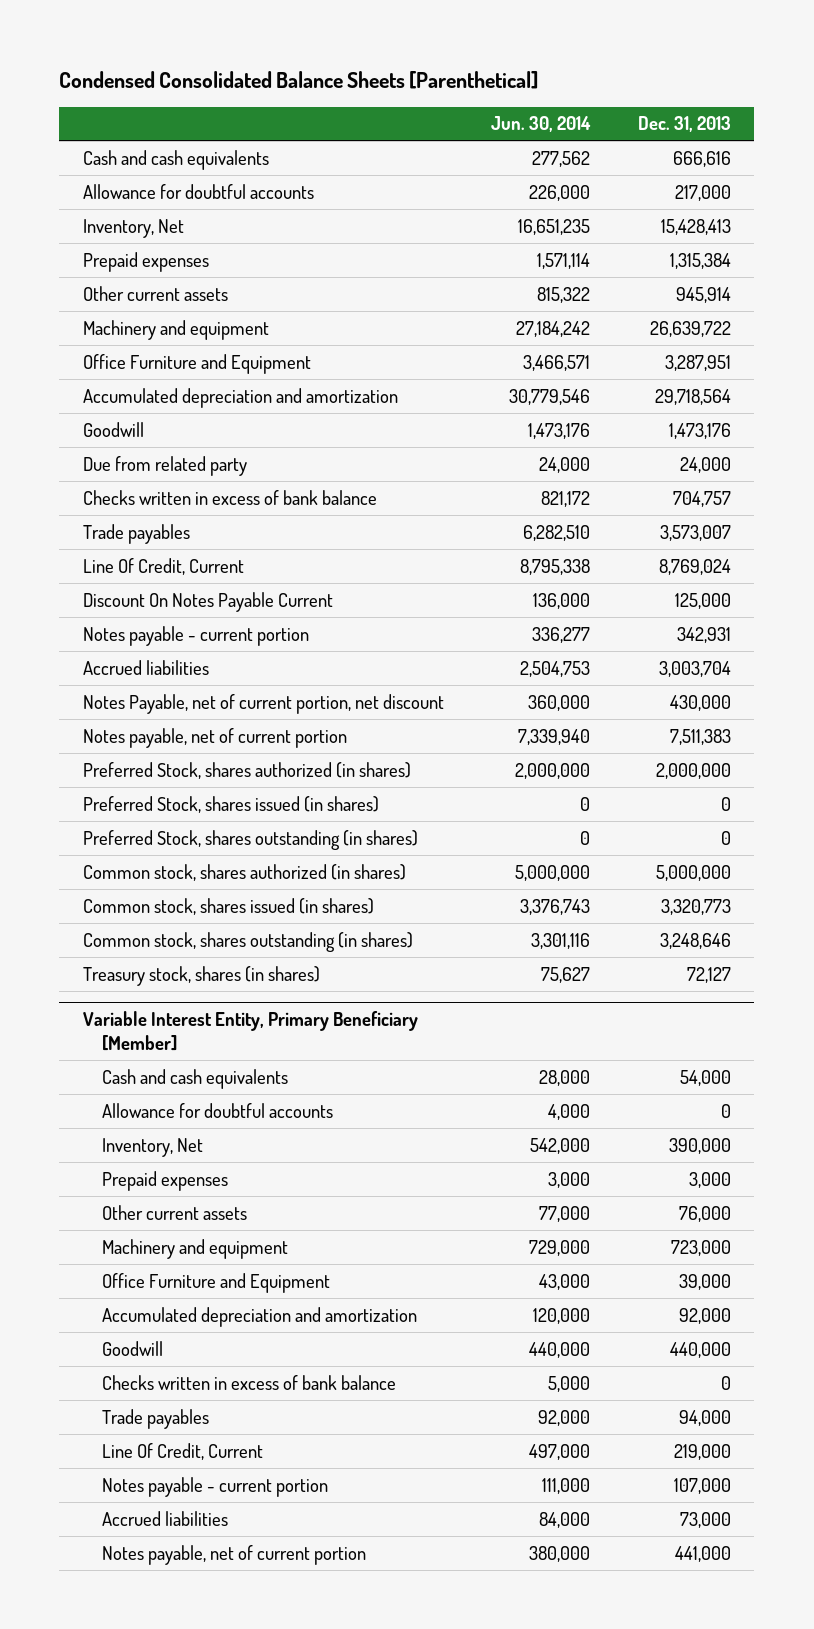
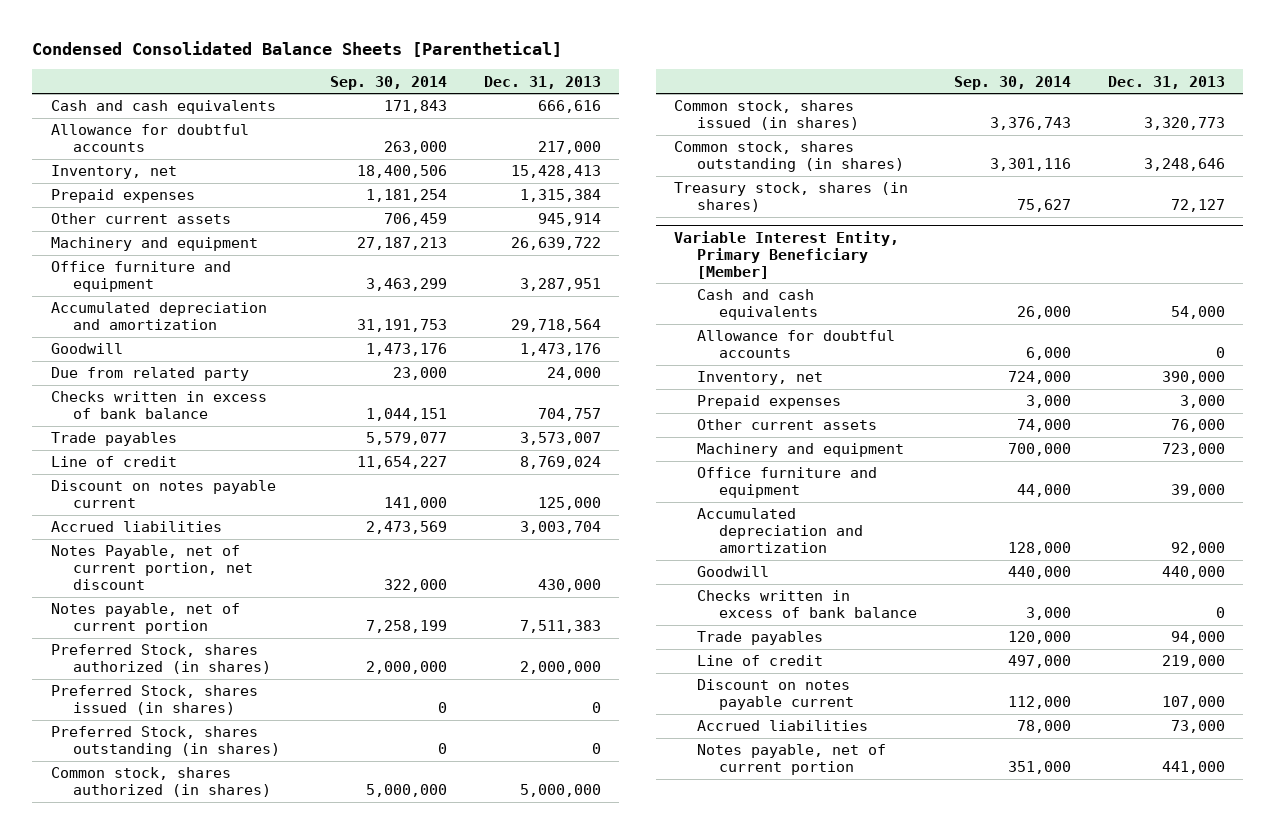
- | Jun. 30, 2014 | Dec. 31, 2013
+ | Sep. 30, 2014 | Dec. 31, 2013
- Inventory, Net | 16,651,235 | 15,428,413
+ Inventory, net | 18,400,506 | 15,428,413
- Office Furniture and Equipment | 3,466,571 | 3,287,951
+ Office furniture and equipment | 3,463,299 | 3,287,951
- Line Of Credit, Current | 8,795,338 | 8,769,024
- Discount On Notes Payable Current | 136,000 | 125,000
- Notes payable - current portion | 336,277 | 342,931
+ Line of credit | 11,654,227 | 8,769,024
+ Discount on notes payable current | 141,000 | 125,000
@ Variable Interest Entity, Primary Beneficiary [Member]
- Inventory, Net | 542,000 | 390,000
+ Inventory, net | 724,000 | 390,000
- Office Furniture and Equipment | 43,000 | 39,000
+ Office furniture and equipment | 44,000 | 39,000
- Line Of Credit, Current | 497,000 | 219,000
- Notes payable - current portion | 111,000 | 107,000
+ Line of credit | 497,000 | 219,000
+ Discount on notes payable current | 112,000 | 107,000

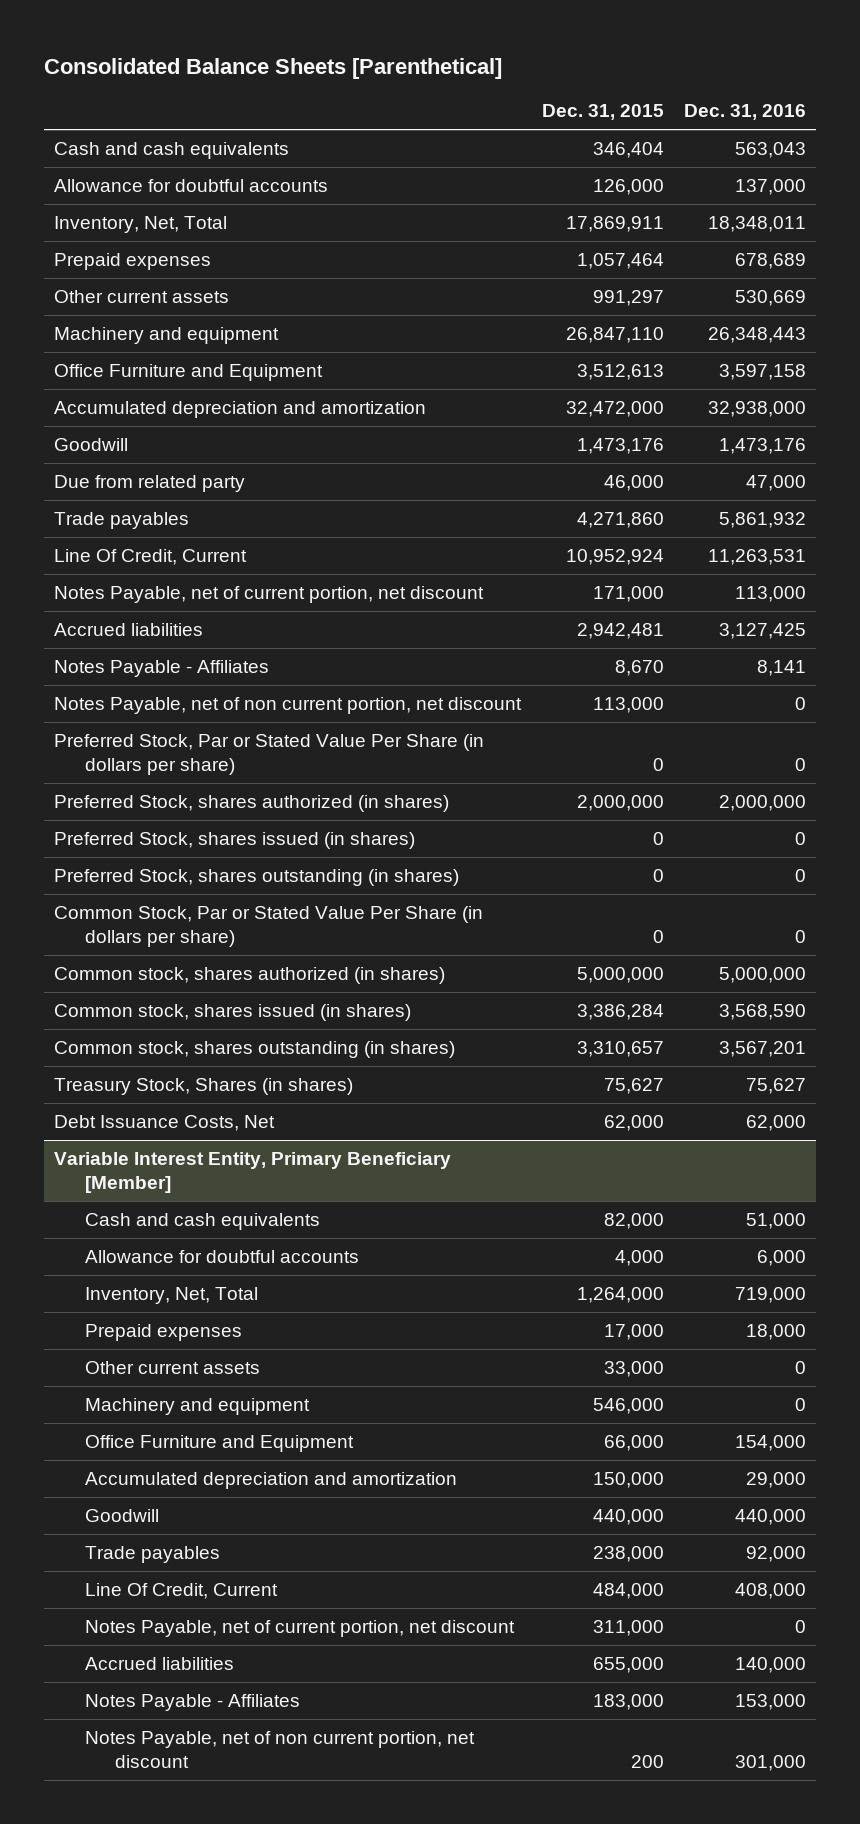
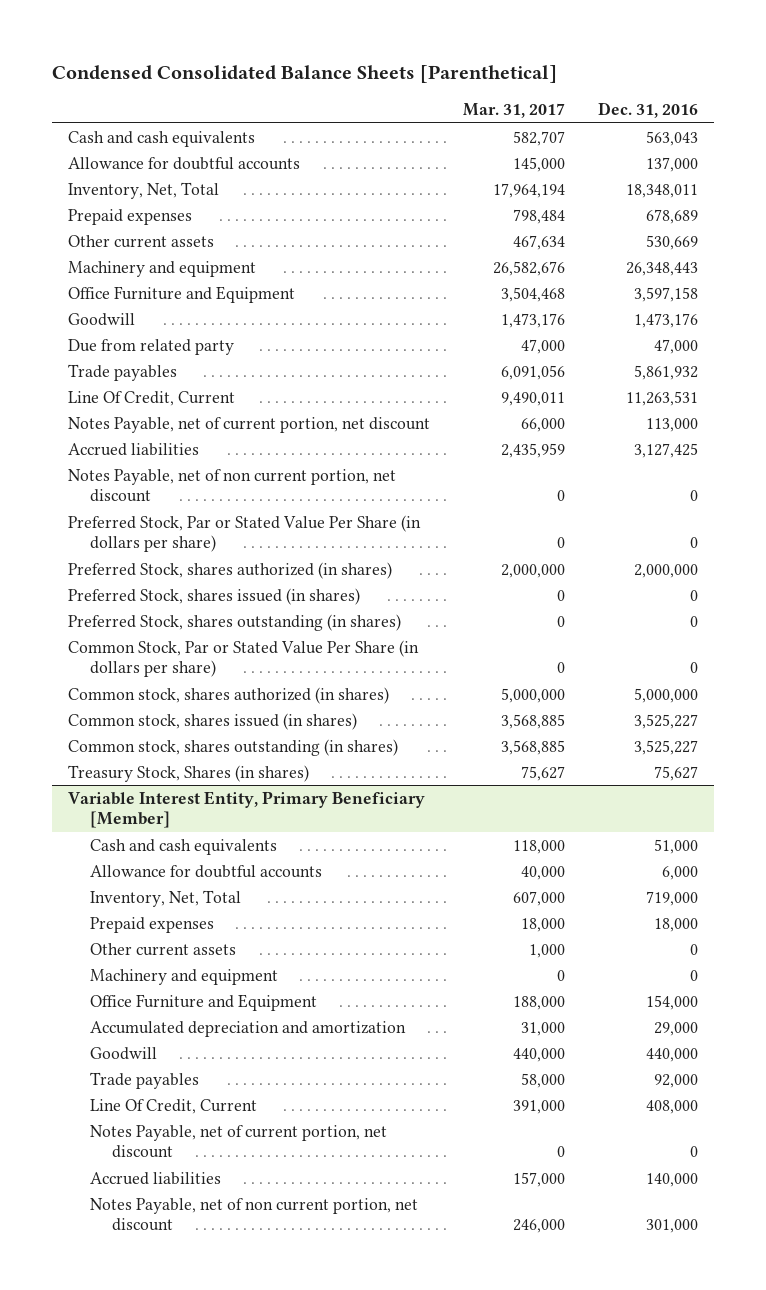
- Consolidated Balance Sheets [Parenthetical]
+ Condensed Consolidated Balance Sheets [Parenthetical]
- | Dec. 31, 2015 | Dec. 31, 2016
+ | Mar. 31, 2017 | Dec. 31, 2016
- Accumulated depreciation and amortization | 32,472,000 | 32,938,000
- Notes Payable - Affiliates | 8,670 | 8,141
- Common stock, shares issued (in shares) | 3,386,284 | 3,568,590
- Common stock, shares outstanding (in shares) | 3,310,657 | 3,567,201
+ Common stock, shares issued (in shares) | 3,568,885 | 3,525,227
+ Common stock, shares outstanding (in shares) | 3,568,885 | 3,525,227
- Debt Issuance Costs, Net | 62,000 | 62,000
@ Variable Interest Entity, Primary Beneficiary [Member]
- Notes Payable - Affiliates | 183,000 | 153,000

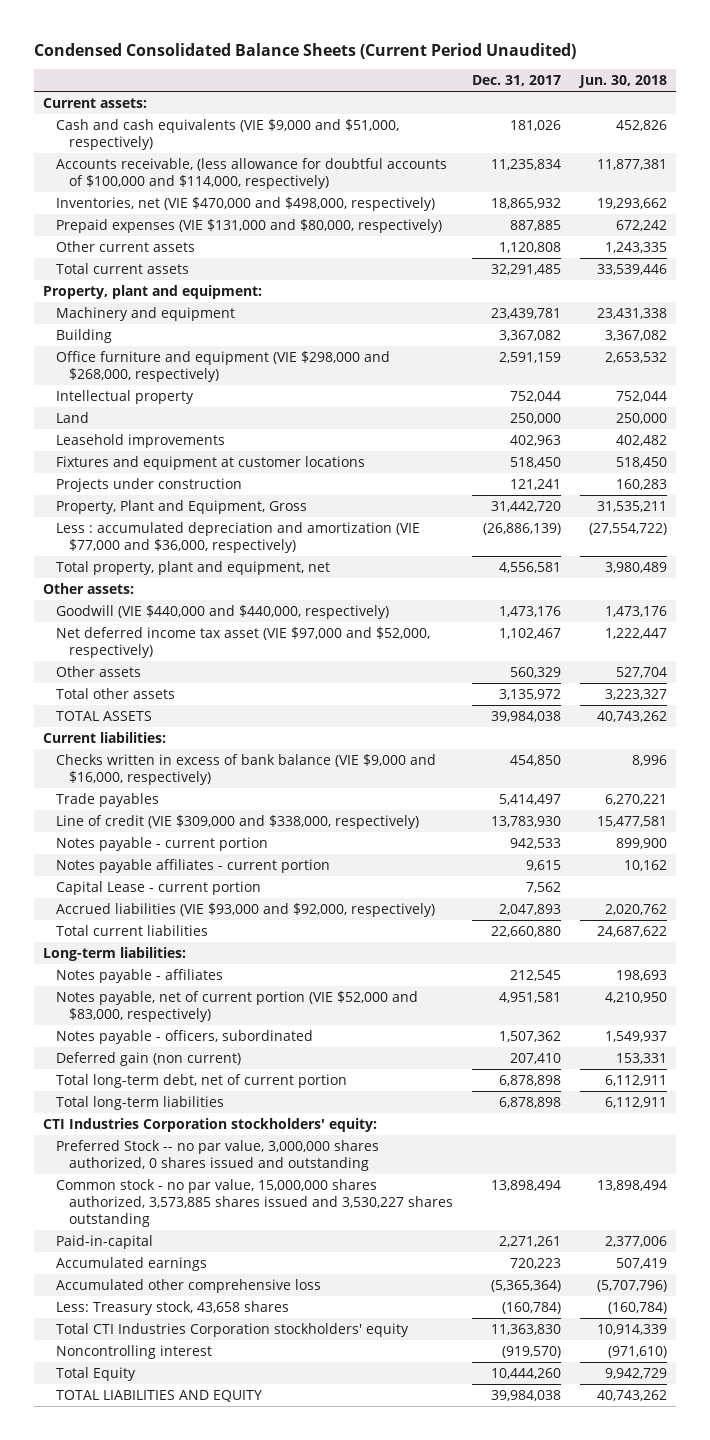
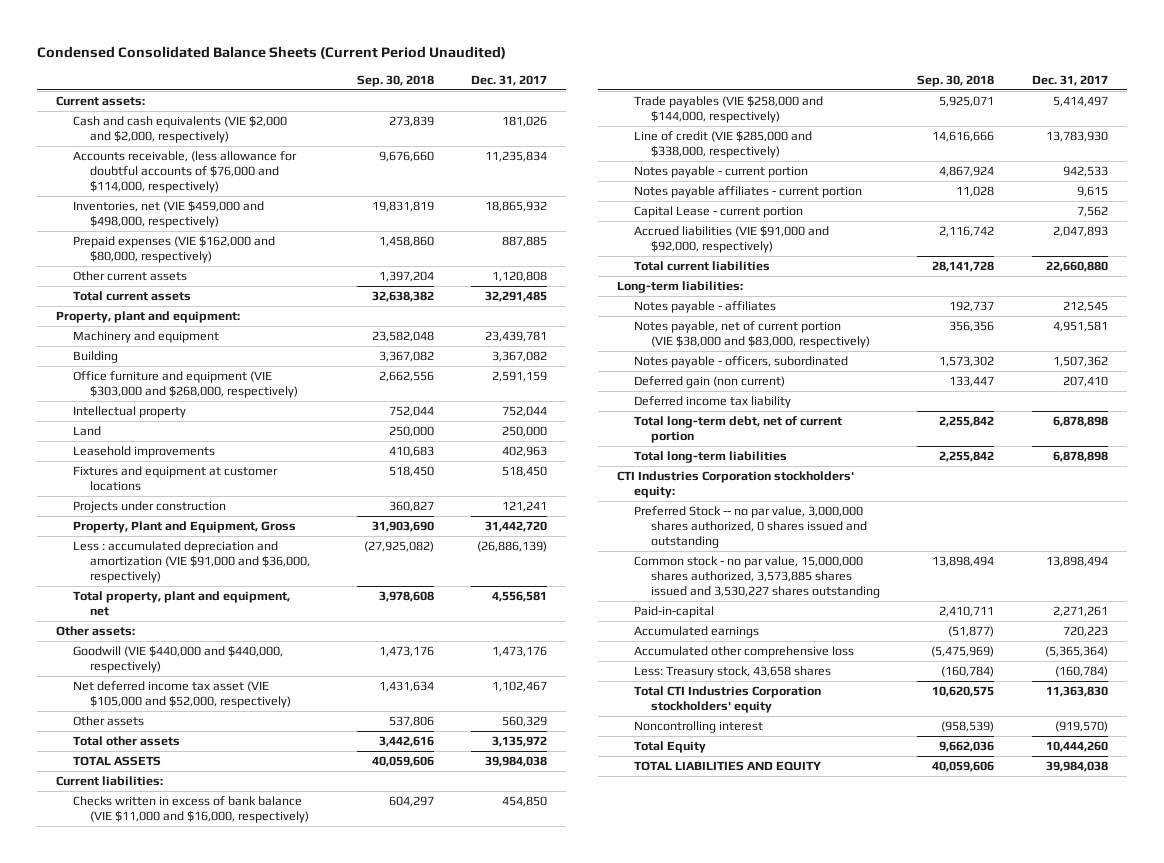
- | Dec. 31, 2017 | Jun. 30, 2018
+ | Sep. 30, 2018 | Dec. 31, 2017
- Cash and cash equivalents (VIE $9,000 and $51,000, respectively) | 181,026 | 452,826
- Accounts receivable, (less allowance for doubtful accounts of $100,000 and $114,000, respectively) | 11,235,834 | 11,877,381
- Inventories, net (VIE $470,000 and $498,000, respectively) | 18,865,932 | 19,293,662
- Prepaid expenses (VIE $131,000 and $80,000, respectively) | 887,885 | 672,242
+ Cash and cash equivalents (VIE $2,000 and $2,000, respectively) | 273,839 | 181,026
+ Accounts receivable, (less allowance for doubtful accounts of $76,000 and $114,000, respectively) | 9,676,660 | 11,235,834
+ Inventories, net (VIE $459,000 and $498,000, respectively) | 19,831,819 | 18,865,932
+ Prepaid expenses (VIE $162,000 and $80,000, respectively) | 1,458,860 | 887,885
- Office furniture and equipment (VIE $298,000 and $268,000, respectively) | 2,591,159 | 2,653,532
+ Office furniture and equipment (VIE $303,000 and $268,000, respectively) | 2,662,556 | 2,591,159
- Less : accumulated depreciation and amortization (VIE $77,000 and $36,000, respectively) | (26,886,139) | (27,554,722)
+ Less : accumulated depreciation and amortization (VIE $91,000 and $36,000, respectively) | (27,925,082) | (26,886,139)
- Net deferred income tax asset (VIE $97,000 and $52,000, respectively) | 1,102,467 | 1,222,447
+ Net deferred income tax asset (VIE $105,000 and $52,000, respectively) | 1,431,634 | 1,102,467
- Checks written in excess of bank balance (VIE $9,000 and $16,000, respectively) | 454,850 | 8,996
- Trade payables | 5,414,497 | 6,270,221
- Line of credit (VIE $309,000 and $338,000, respectively) | 13,783,930 | 15,477,581
+ Checks written in excess of bank balance (VIE $11,000 and $16,000, respectively) | 604,297 | 454,850
+ Trade payables (VIE $258,000 and $144,000, respectively) | 5,925,071 | 5,414,497
+ Line of credit (VIE $285,000 and $338,000, respectively) | 14,616,666 | 13,783,930
- Accrued liabilities (VIE $93,000 and $92,000, respectively) | 2,047,893 | 2,020,762
+ Accrued liabilities (VIE $91,000 and $92,000, respectively) | 2,116,742 | 2,047,893
- Notes payable, net of current portion (VIE $52,000 and $83,000, respectively) | 4,951,581 | 4,210,950
+ Notes payable, net of current portion (VIE $38,000 and $83,000, respectively) | 356,356 | 4,951,581
+ Deferred income tax liability

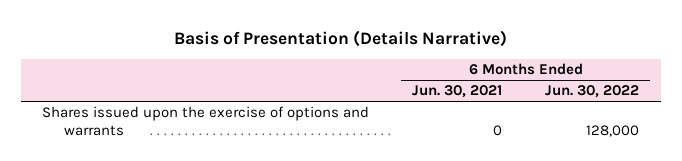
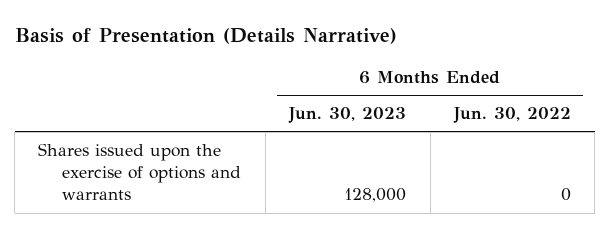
- | 6 Months Ended Jun. 30, 2021 | 6 Months Ended Jun. 30, 2022
+ | 6 Months Ended Jun. 30, 2023 | 6 Months Ended Jun. 30, 2022
- Shares issued upon the exercise of options and warrants | 0 | 128,000
+ Shares issued upon the exercise of options and warrants | 128,000 | 0

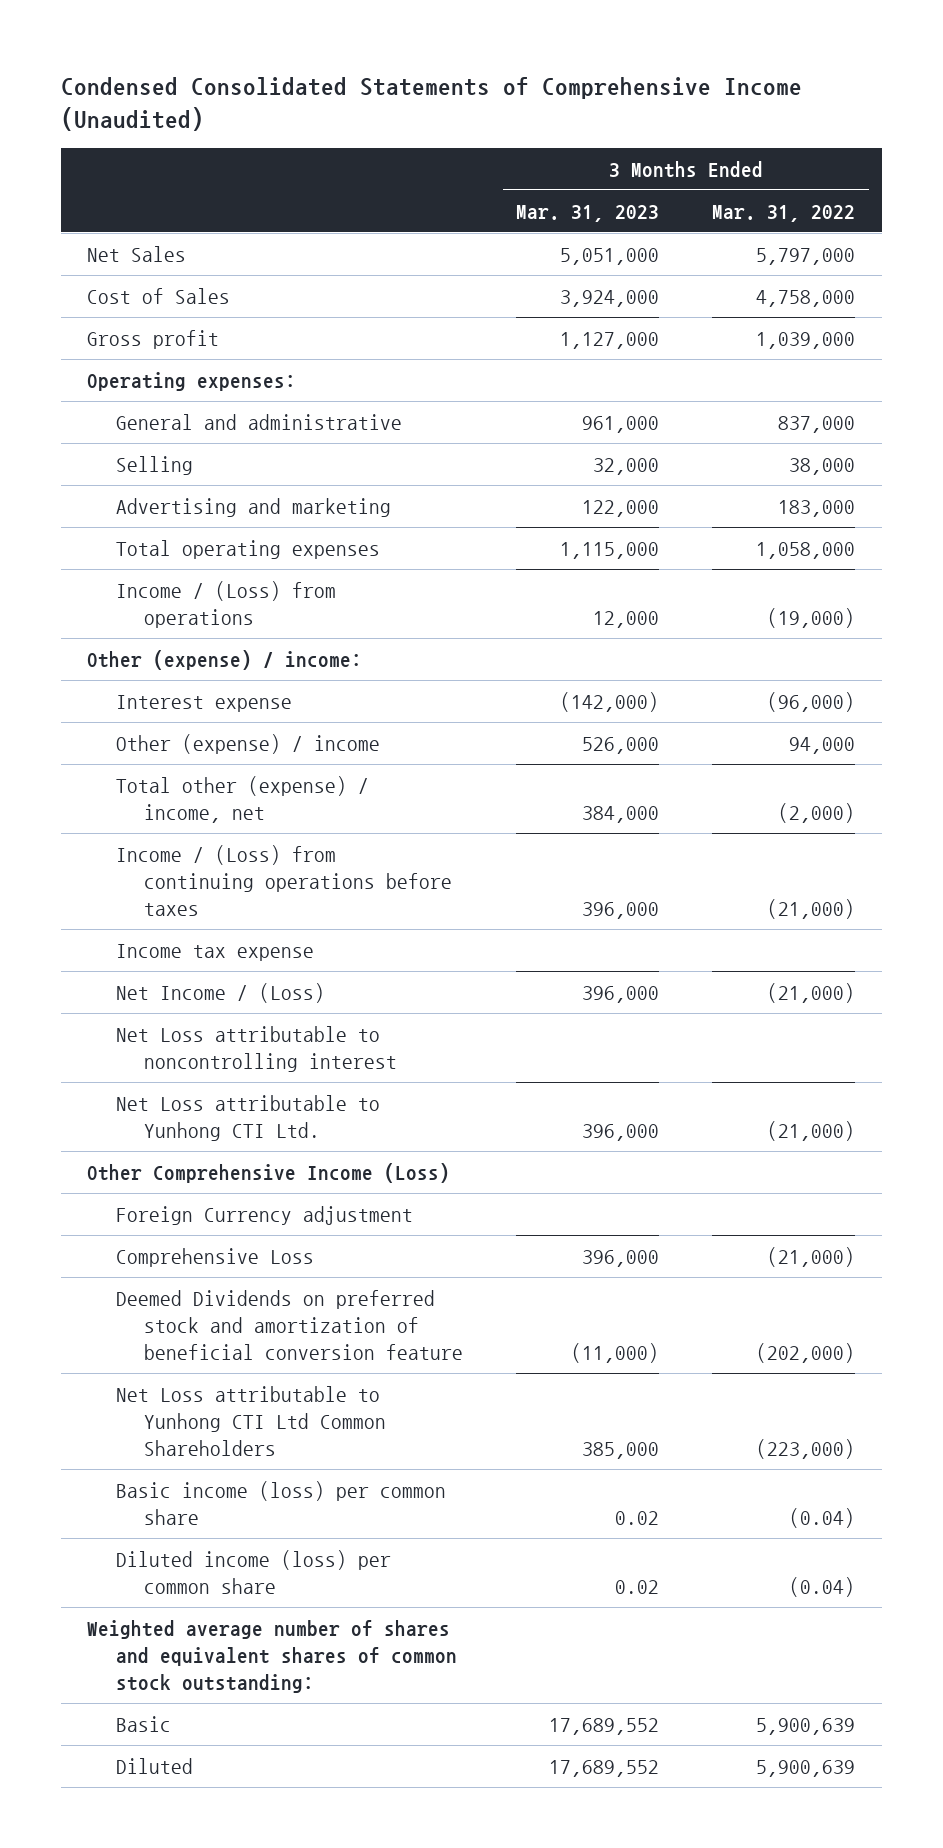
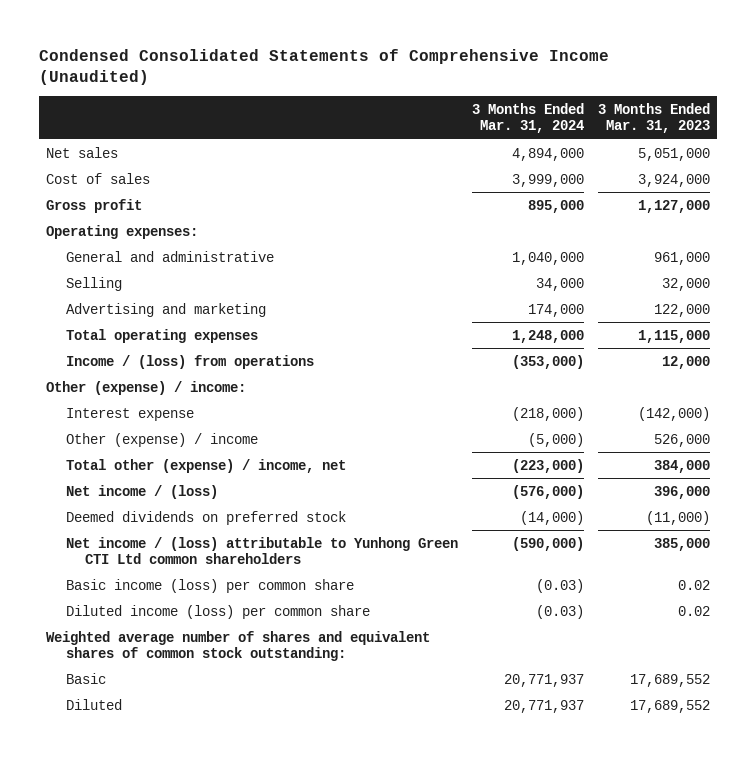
- | 3 Months Ended Mar. 31, 2023 | 3 Months Ended Mar. 31, 2022
+ | 3 Months Ended Mar. 31, 2024 | 3 Months Ended Mar. 31, 2023
- Net Sales | 5,051,000 | 5,797,000
- Cost of Sales | 3,924,000 | 4,758,000
+ Net sales | 4,894,000 | 5,051,000
+ Cost of sales | 3,999,000 | 3,924,000
- Income / (Loss) from operations | 12,000 | (19,000)
+ Income / (loss) from operations | (353,000) | 12,000
- Income / (Loss) from continuing operations before taxes | 396,000 | (21,000)
- Income tax expense
- Net Income / (Loss) | 396,000 | (21,000)
- Net Loss attributable to noncontrolling interest
- Net Loss attributable to Yunhong CTI Ltd. | 396,000 | (21,000)
- Other Comprehensive Income (Loss)
- Foreign Currency adjustment
- Comprehensive Loss | 396,000 | (21,000)
- Deemed Dividends on preferred stock and amortization of beneficial conversion feature | (11,000) | (202,000)
- Net Loss attributable to Yunhong CTI Ltd Common Shareholders | 385,000 | (223,000)
+ Net income / (loss) | (576,000) | 396,000
+ Deemed dividends on preferred stock | (14,000) | (11,000)
+ Net income / (loss) attributable to Yunhong Green CTI Ltd common shareholders | (590,000) | 385,000

